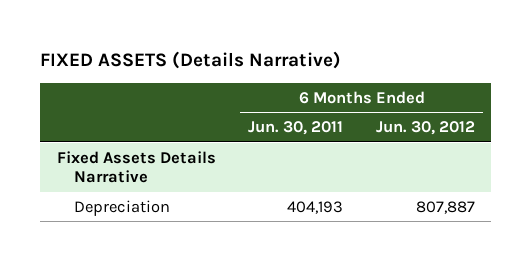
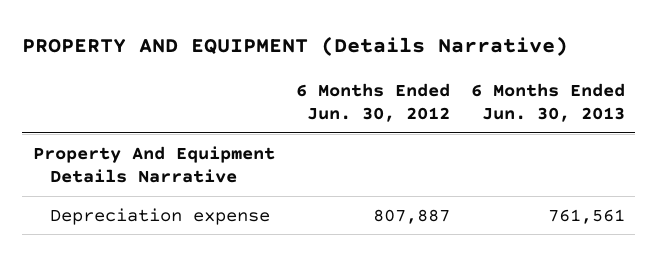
- FIXED ASSETS (Details Narrative)
+ PROPERTY AND EQUIPMENT (Details Narrative)
- | 6 Months Ended Jun. 30, 2011 | 6 Months Ended Jun. 30, 2012
+ | 6 Months Ended Jun. 30, 2012 | 6 Months Ended Jun. 30, 2013
- Fixed Assets Details Narrative
- Depreciation | 404,193 | 807,887
+ Property And Equipment Details Narrative
+ Depreciation expense | 807,887 | 761,561

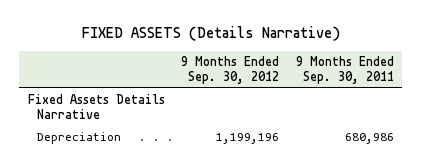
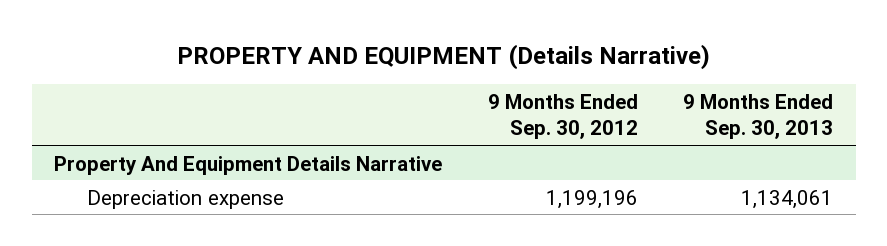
- FIXED ASSETS (Details Narrative)
+ PROPERTY AND EQUIPMENT (Details Narrative)
- | 9 Months Ended Sep. 30, 2012 | 9 Months Ended Sep. 30, 2011
+ | 9 Months Ended Sep. 30, 2012 | 9 Months Ended Sep. 30, 2013
- Fixed Assets Details Narrative
- Depreciation | 1,199,196 | 680,986
+ Property And Equipment Details Narrative
+ Depreciation expense | 1,199,196 | 1,134,061

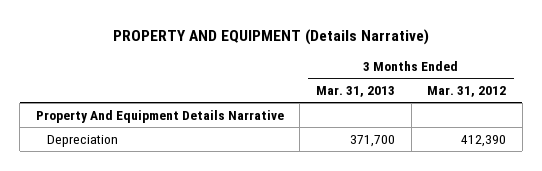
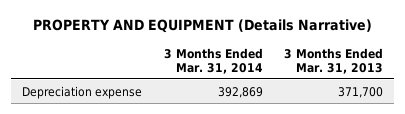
- | 3 Months Ended Mar. 31, 2013 | 3 Months Ended Mar. 31, 2012
+ | 3 Months Ended Mar. 31, 2014 | 3 Months Ended Mar. 31, 2013
- Property And Equipment Details Narrative
- Depreciation | 371,700 | 412,390
+ Depreciation expense | 392,869 | 371,700

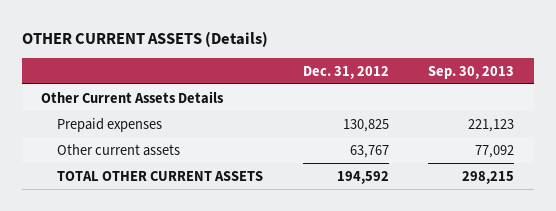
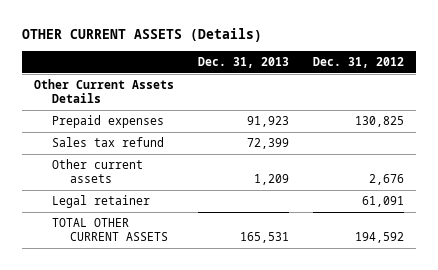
- | Dec. 31, 2012 | Sep. 30, 2013
+ | Dec. 31, 2013 | Dec. 31, 2012
- Other current assets | 63,767 | 77,092
+ Sales tax refund | 72,399 |
+ Other current assets | 1,209 | 2,676
+ Legal retainer | | 61,091

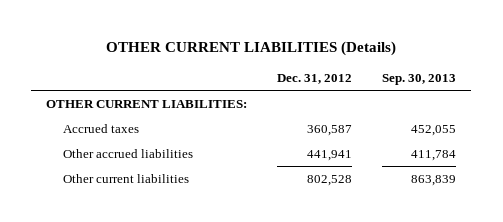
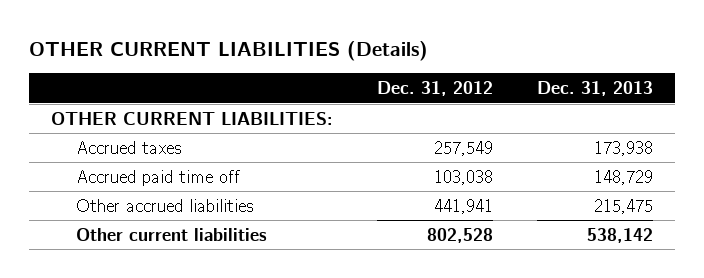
- | Dec. 31, 2012 | Sep. 30, 2013
+ | Dec. 31, 2012 | Dec. 31, 2013
- Accrued taxes | 360,587 | 452,055
+ Accrued taxes | 257,549 | 173,938
+ Accrued paid time off | 103,038 | 148,729

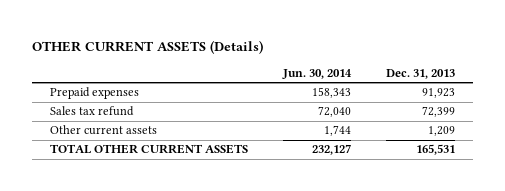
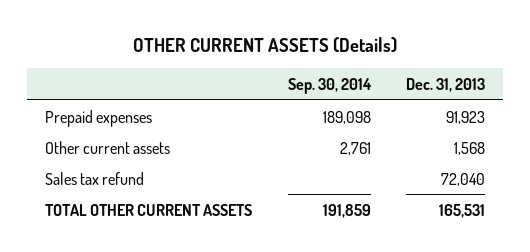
- | Jun. 30, 2014 | Dec. 31, 2013
+ | Sep. 30, 2014 | Dec. 31, 2013
- Sales tax refund | 72,040 | 72,399
- Other current assets | 1,744 | 1,209
+ Other current assets | 2,761 | 1,568
+ Sales tax refund | | 72,040

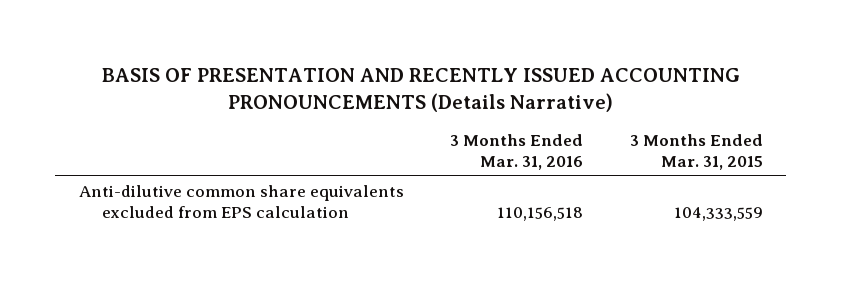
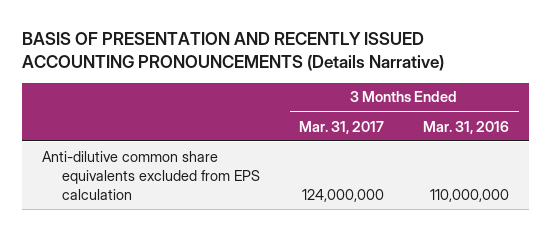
- | 3 Months Ended Mar. 31, 2016 | 3 Months Ended Mar. 31, 2015
+ | 3 Months Ended Mar. 31, 2017 | 3 Months Ended Mar. 31, 2016
- Anti-dilutive common share equivalents excluded from EPS calculation | 110,156,518 | 104,333,559
+ Anti-dilutive common share equivalents excluded from EPS calculation | 124,000,000 | 110,000,000

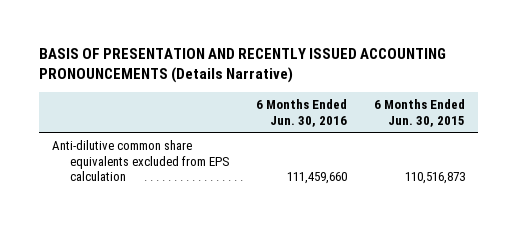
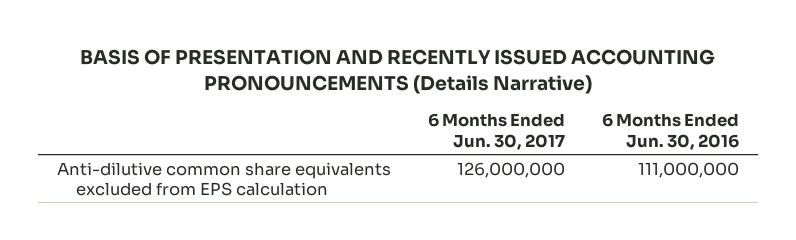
- | 6 Months Ended Jun. 30, 2016 | 6 Months Ended Jun. 30, 2015
+ | 6 Months Ended Jun. 30, 2017 | 6 Months Ended Jun. 30, 2016
- Anti-dilutive common share equivalents excluded from EPS calculation | 111,459,660 | 110,516,873
+ Anti-dilutive common share equivalents excluded from EPS calculation | 126,000,000 | 111,000,000

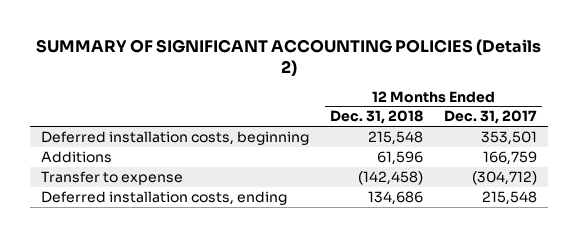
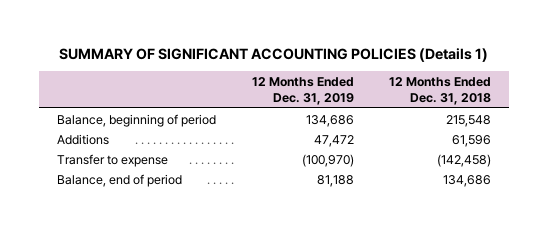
- SUMMARY OF SIGNIFICANT ACCOUNTING POLICIES (Details 2)
+ SUMMARY OF SIGNIFICANT ACCOUNTING POLICIES (Details 1)
- | 12 Months Ended Dec. 31, 2018 | 12 Months Ended Dec. 31, 2017
+ | 12 Months Ended Dec. 31, 2019 | 12 Months Ended Dec. 31, 2018
- Deferred installation costs, beginning | 215,548 | 353,501
+ Balance, beginning of period | 134,686 | 215,548
- Deferred installation costs, ending | 134,686 | 215,548
+ Balance, end of period | 81,188 | 134,686

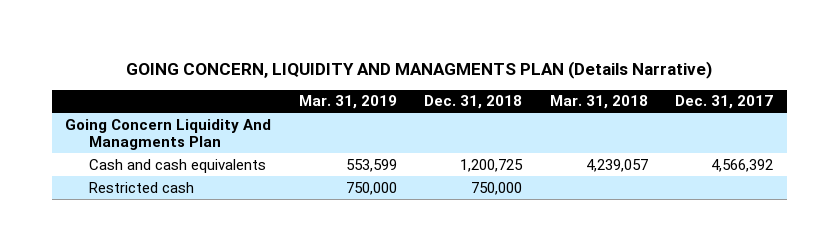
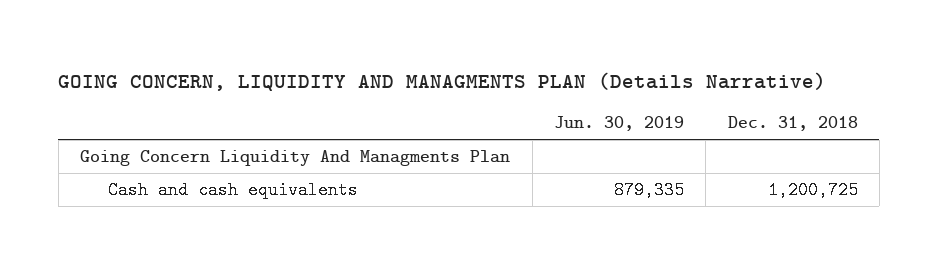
- | Mar. 31, 2019 | Dec. 31, 2018 | Mar. 31, 2018 | Dec. 31, 2017
+ | Jun. 30, 2019 | Dec. 31, 2018
- Restricted cash | 750,000 | 750,000 | |

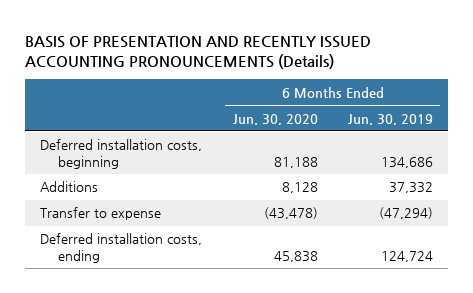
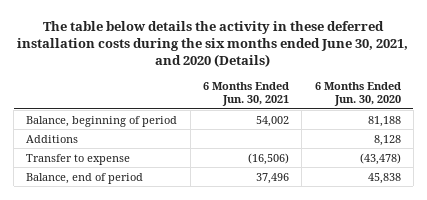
- BASIS OF PRESENTATION AND RECENTLY ISSUED ACCOUNTING PRONOUNCEMENTS (Details)
+ The table below details the activity in these deferred installation costs during the six months ended June 30, 2021, and 2020 (Details)
- | 6 Months Ended Jun. 30, 2020 | 6 Months Ended Jun. 30, 2019
+ | 6 Months Ended Jun. 30, 2021 | 6 Months Ended Jun. 30, 2020
- Deferred installation costs, beginning | 81,188 | 134,686
+ Balance, beginning of period | 54,002 | 81,188
- Deferred installation costs, ending | 45,838 | 124,724
+ Balance, end of period | 37,496 | 45,838

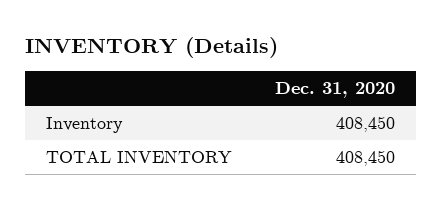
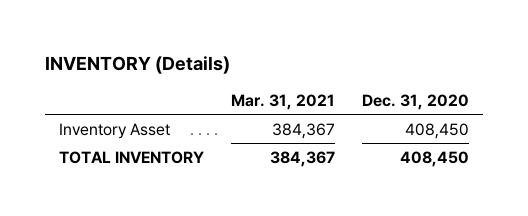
- | Dec. 31, 2020
+ | Mar. 31, 2021 | Dec. 31, 2020
- Inventory | 408,450
+ Inventory Asset | 384,367 | 408,450

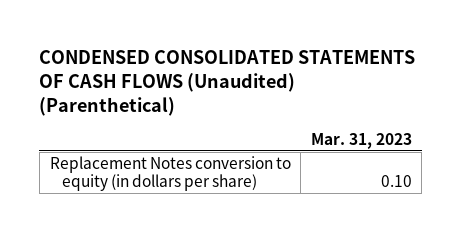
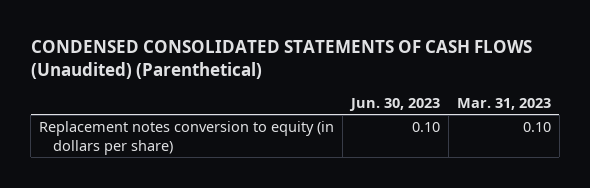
- | Mar. 31, 2023
+ | Jun. 30, 2023 | Mar. 31, 2023
- Replacement Notes conversion to equity (in dollars per share) | 0.10
+ Replacement notes conversion to equity (in dollars per share) | 0.10 | 0.10

